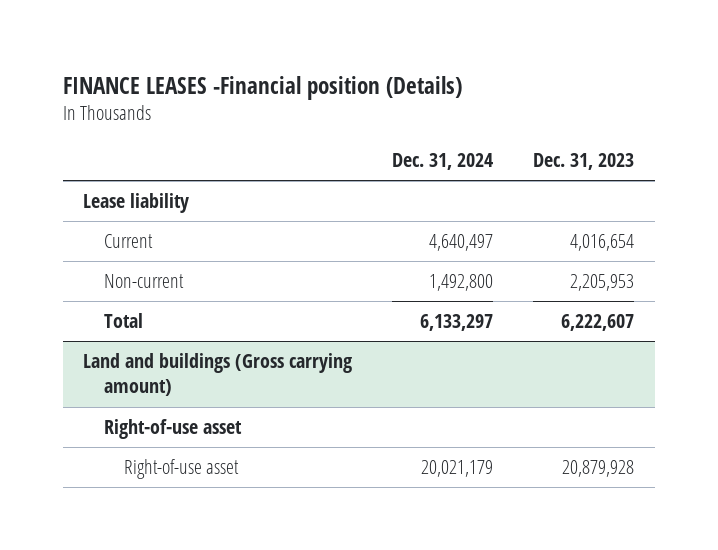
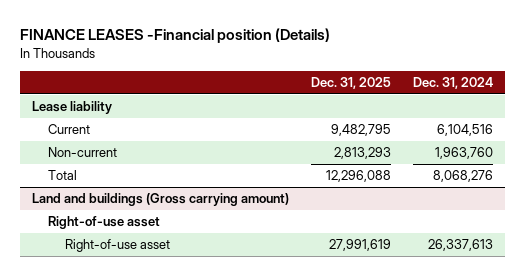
- | Dec. 31, 2024 | Dec. 31, 2023
+ | Dec. 31, 2025 | Dec. 31, 2024
- Current | 4,640,497 | 4,016,654
- Non-current | 1,492,800 | 2,205,953
- Total | 6,133,297 | 6,222,607
+ Current | 9,482,795 | 6,104,516
+ Non-current | 2,813,293 | 1,963,760
+ Total | 12,296,088 | 8,068,276
@ Land and buildings (Gross carrying amount)
- Right-of-use asset | 20,021,179 | 20,879,928
+ Right-of-use asset | 27,991,619 | 26,337,613

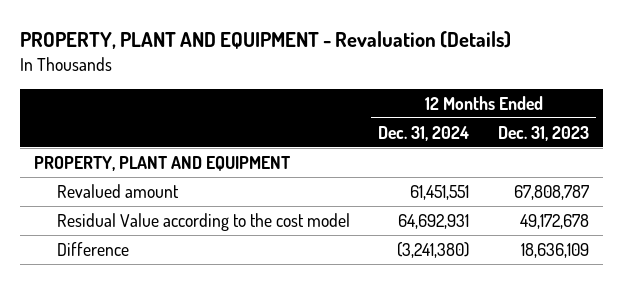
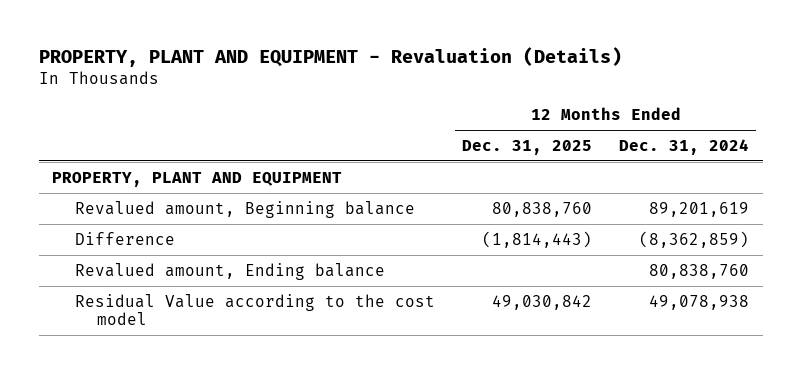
- | 12 Months Ended Dec. 31, 2024 | 12 Months Ended Dec. 31, 2023
+ | 12 Months Ended Dec. 31, 2025 | 12 Months Ended Dec. 31, 2024
- Revalued amount | 61,451,551 | 67,808,787
- Residual Value according to the cost model | 64,692,931 | 49,172,678
- Difference | (3,241,380) | 18,636,109
+ Revalued amount, Beginning balance | 80,838,760 | 89,201,619
+ Difference | (1,814,443) | (8,362,859)
+ Revalued amount, Ending balance | | 80,838,760
+ Residual Value according to the cost model | 49,030,842 | 49,078,938

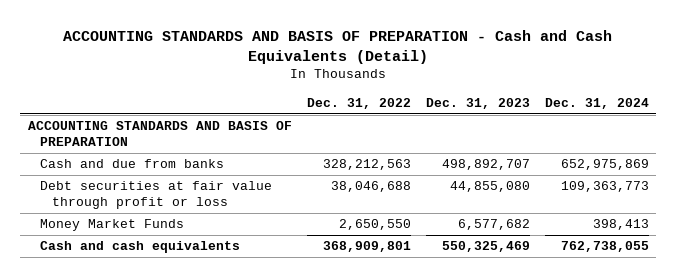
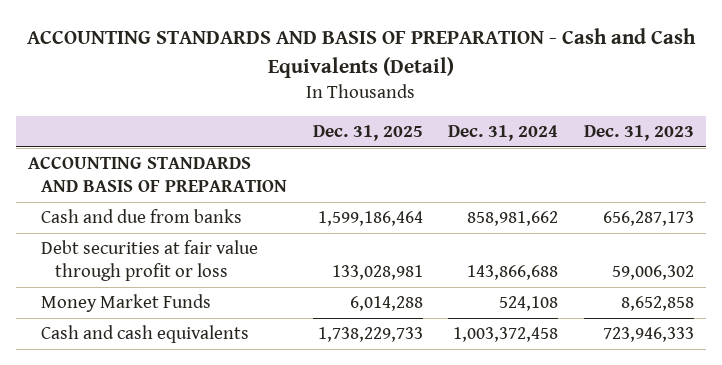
- | Dec. 31, 2022 | Dec. 31, 2023 | Dec. 31, 2024
+ | Dec. 31, 2025 | Dec. 31, 2024 | Dec. 31, 2023
- Cash and due from banks | 328,212,563 | 498,892,707 | 652,975,869
- Debt securities at fair value through profit or loss | 38,046,688 | 44,855,080 | 109,363,773
- Money Market Funds | 2,650,550 | 6,577,682 | 398,413
- Cash and cash equivalents | 368,909,801 | 550,325,469 | 762,738,055
+ Cash and due from banks | 1,599,186,464 | 858,981,662 | 656,287,173
+ Debt securities at fair value through profit or loss | 133,028,981 | 143,866,688 | 59,006,302
+ Money Market Funds | 6,014,288 | 524,108 | 8,652,858
+ Cash and cash equivalents | 1,738,229,733 | 1,003,372,458 | 723,946,333

